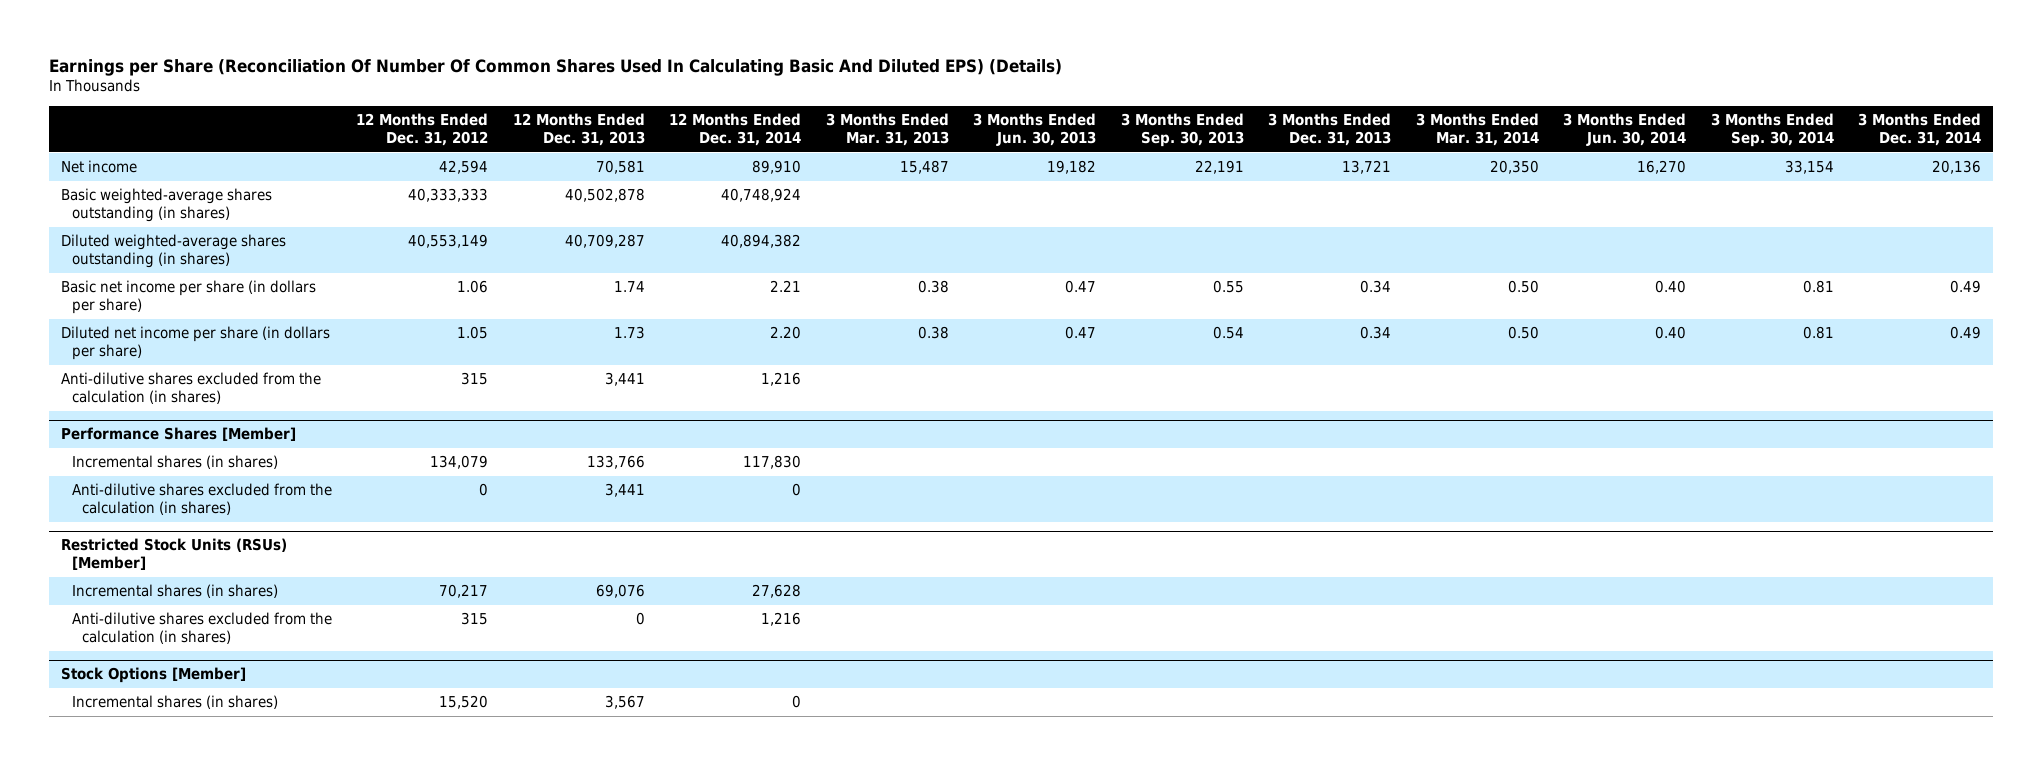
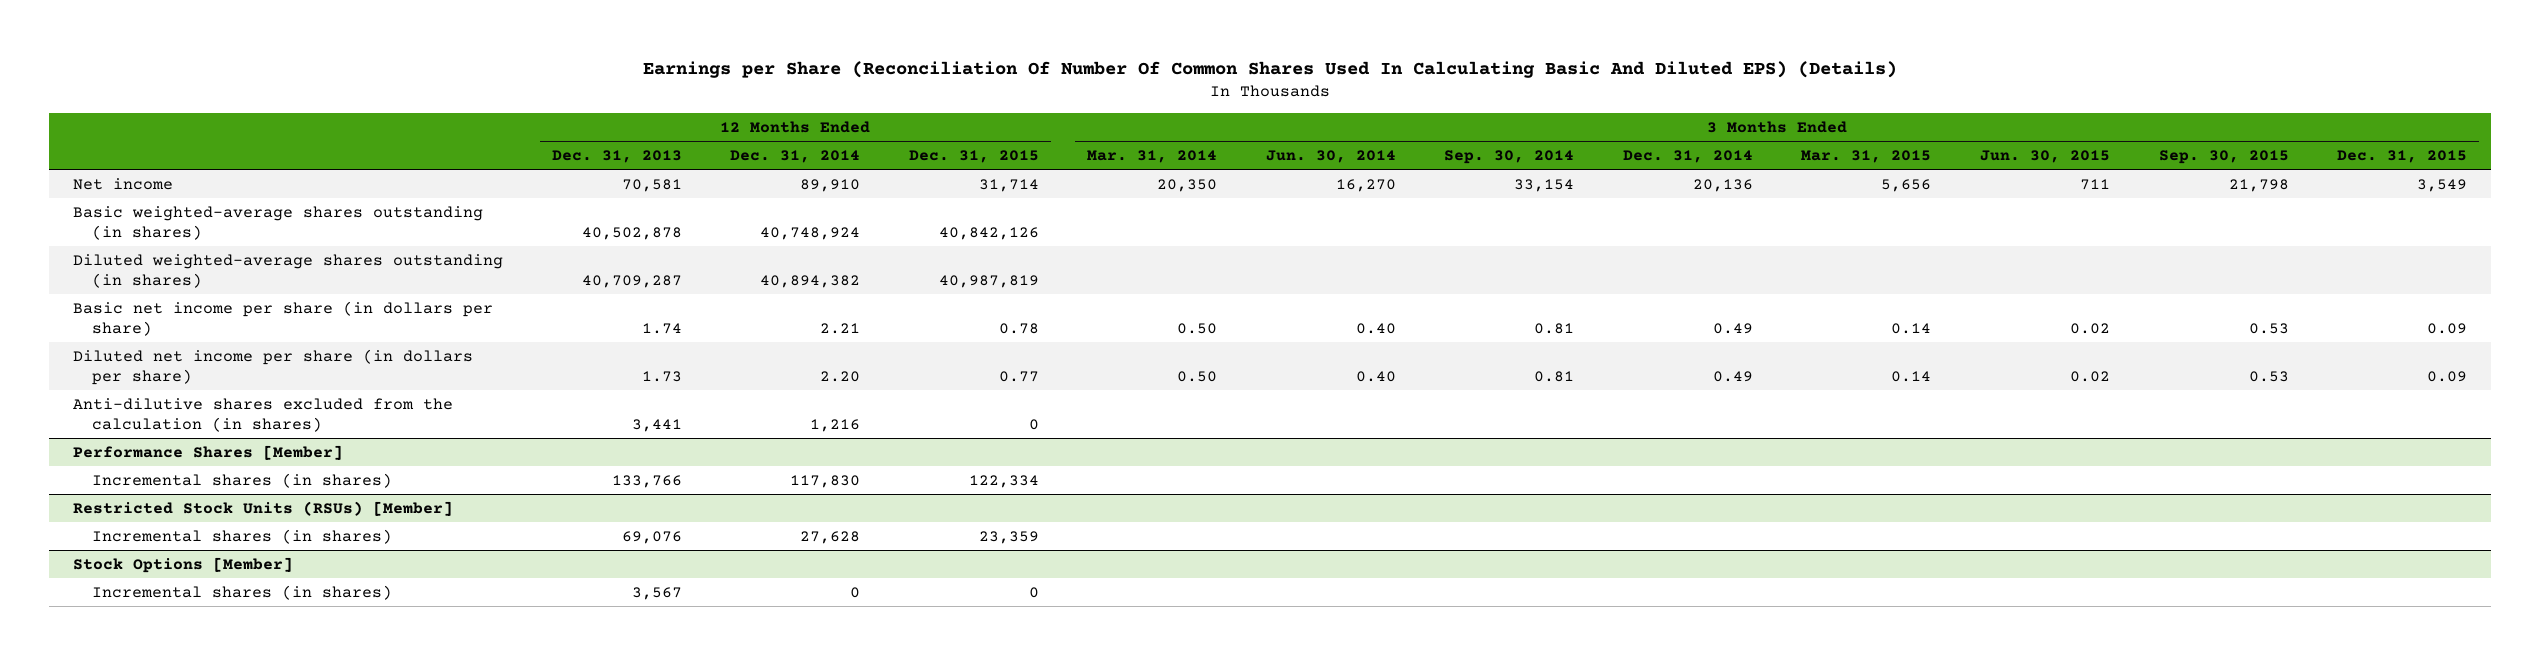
- | 12 Months Ended Dec. 31, 2012 | 12 Months Ended Dec. 31, 2013 | 12 Months Ended Dec. 31, 2014 | 3 Months Ended Mar. 31, 2013 | 3 Months Ended Jun. 30, 2013 | 3 Months Ended Sep. 30, 2013 | 3 Months Ended Dec. 31, 2013 | 3 Months Ended Mar. 31, 2014 | 3 Months Ended Jun. 30, 2014 | 3 Months Ended Sep. 30, 2014 | 3 Months Ended Dec. 31, 2014
+ | 12 Months Ended Dec. 31, 2013 | 12 Months Ended Dec. 31, 2014 | 12 Months Ended Dec. 31, 2015 | 3 Months Ended Mar. 31, 2014 | 3 Months Ended Jun. 30, 2014 | 3 Months Ended Sep. 30, 2014 | 3 Months Ended Dec. 31, 2014 | 3 Months Ended Mar. 31, 2015 | 3 Months Ended Jun. 30, 2015 | 3 Months Ended Sep. 30, 2015 | 3 Months Ended Dec. 31, 2015
@ Performance Shares [Member]
- Anti-dilutive shares excluded from the calculation (in shares) | 0 | 3,441 | 0 | | | | | | | |
@ Restricted Stock Units (RSUs) [Member]
- Anti-dilutive shares excluded from the calculation (in shares) | 315 | 0 | 1,216 | | | | | | | |

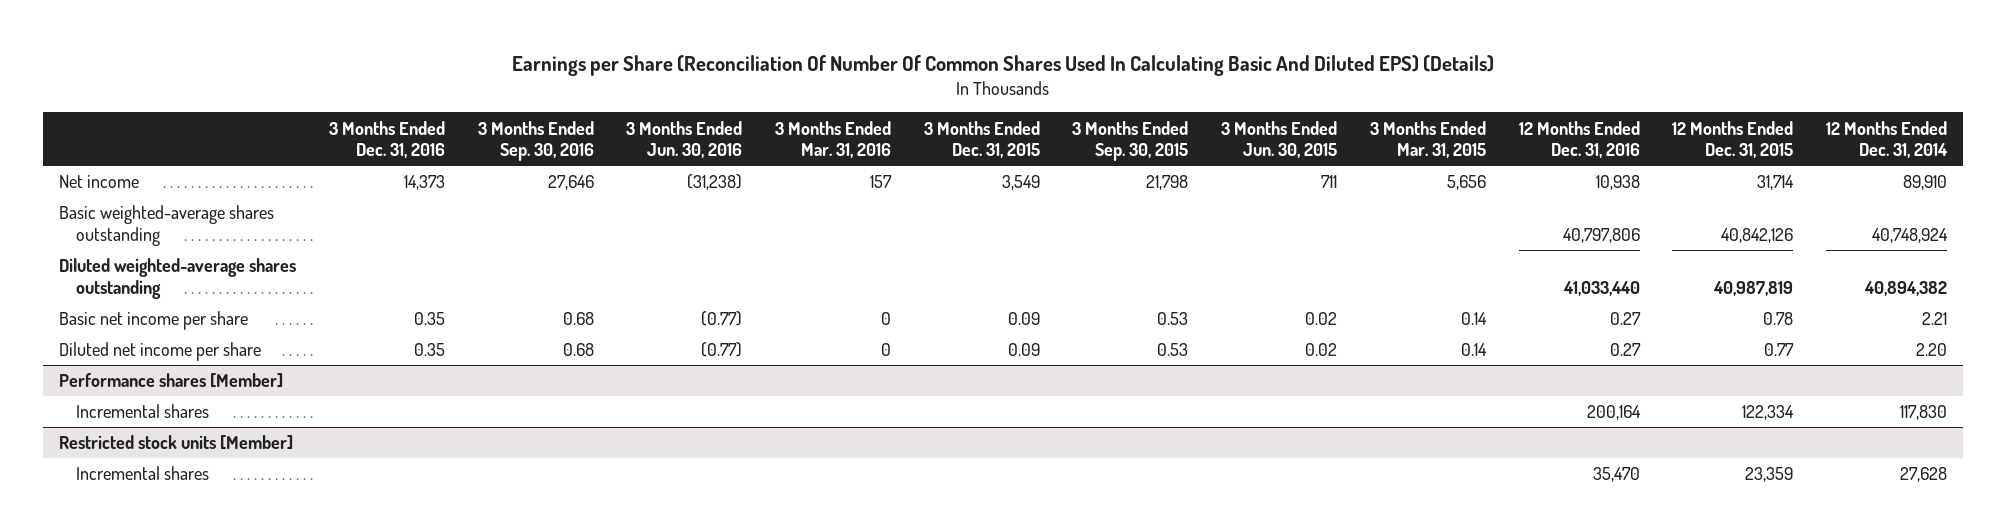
- | 12 Months Ended Dec. 31, 2013 | 12 Months Ended Dec. 31, 2014 | 12 Months Ended Dec. 31, 2015 | 3 Months Ended Mar. 31, 2014 | 3 Months Ended Jun. 30, 2014 | 3 Months Ended Sep. 30, 2014 | 3 Months Ended Dec. 31, 2014 | 3 Months Ended Mar. 31, 2015 | 3 Months Ended Jun. 30, 2015 | 3 Months Ended Sep. 30, 2015 | 3 Months Ended Dec. 31, 2015
+ | 3 Months Ended Dec. 31, 2016 | 3 Months Ended Sep. 30, 2016 | 3 Months Ended Jun. 30, 2016 | 3 Months Ended Mar. 31, 2016 | 3 Months Ended Dec. 31, 2015 | 3 Months Ended Sep. 30, 2015 | 3 Months Ended Jun. 30, 2015 | 3 Months Ended Mar. 31, 2015 | 12 Months Ended Dec. 31, 2016 | 12 Months Ended Dec. 31, 2015 | 12 Months Ended Dec. 31, 2014
- Basic weighted-average shares outstanding (in shares) | 40,502,878 | 40,748,924 | 40,842,126 | | | | | | | |
- Diluted weighted-average shares outstanding (in shares) | 40,709,287 | 40,894,382 | 40,987,819 | | | | | | | |
- Basic net income per share (in dollars per share) | 1.74 | 2.21 | 0.78 | 0.50 | 0.40 | 0.81 | 0.49 | 0.14 | 0.02 | 0.53 | 0.09
- Diluted net income per share (in dollars per share) | 1.73 | 2.20 | 0.77 | 0.50 | 0.40 | 0.81 | 0.49 | 0.14 | 0.02 | 0.53 | 0.09
- Anti-dilutive shares excluded from the calculation (in shares) | 3,441 | 1,216 | 0 | | | | | | | |
- Performance Shares [Member]
- Incremental shares (in shares) | 133,766 | 117,830 | 122,334 | | | | | | | |
- Restricted Stock Units (RSUs) [Member]
- Incremental shares (in shares) | 69,076 | 27,628 | 23,359 | | | | | | | |
- Stock Options [Member]
- Incremental shares (in shares) | 3,567 | 0 | 0 | | | | | | | |
+ Basic weighted-average shares outstanding | | | | | | | | | 40,797,806 | 40,842,126 | 40,748,924
+ Diluted weighted-average shares outstanding | | | | | | | | | 41,033,440 | 40,987,819 | 40,894,382
+ Basic net income per share | 0.35 | 0.68 | (0.77) | 0 | 0.09 | 0.53 | 0.02 | 0.14 | 0.27 | 0.78 | 2.21
+ Diluted net income per share | 0.35 | 0.68 | (0.77) | 0 | 0.09 | 0.53 | 0.02 | 0.14 | 0.27 | 0.77 | 2.20
+ Performance shares [Member]
+ Incremental shares | | | | | | | | | 200,164 | 122,334 | 117,830
+ Restricted stock units [Member]
+ Incremental shares | | | | | | | | | 35,470 | 23,359 | 27,628

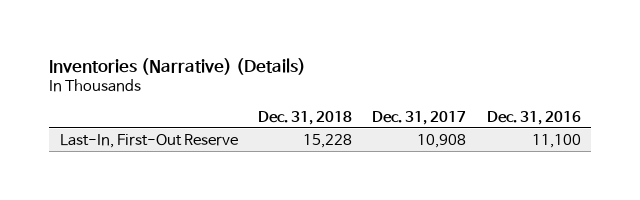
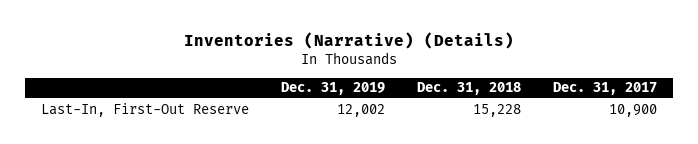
- | Dec. 31, 2018 | Dec. 31, 2017 | Dec. 31, 2016
+ | Dec. 31, 2019 | Dec. 31, 2018 | Dec. 31, 2017
- Last-In, First-Out Reserve | 15,228 | 10,908 | 11,100
+ Last-In, First-Out Reserve | 12,002 | 15,228 | 10,900

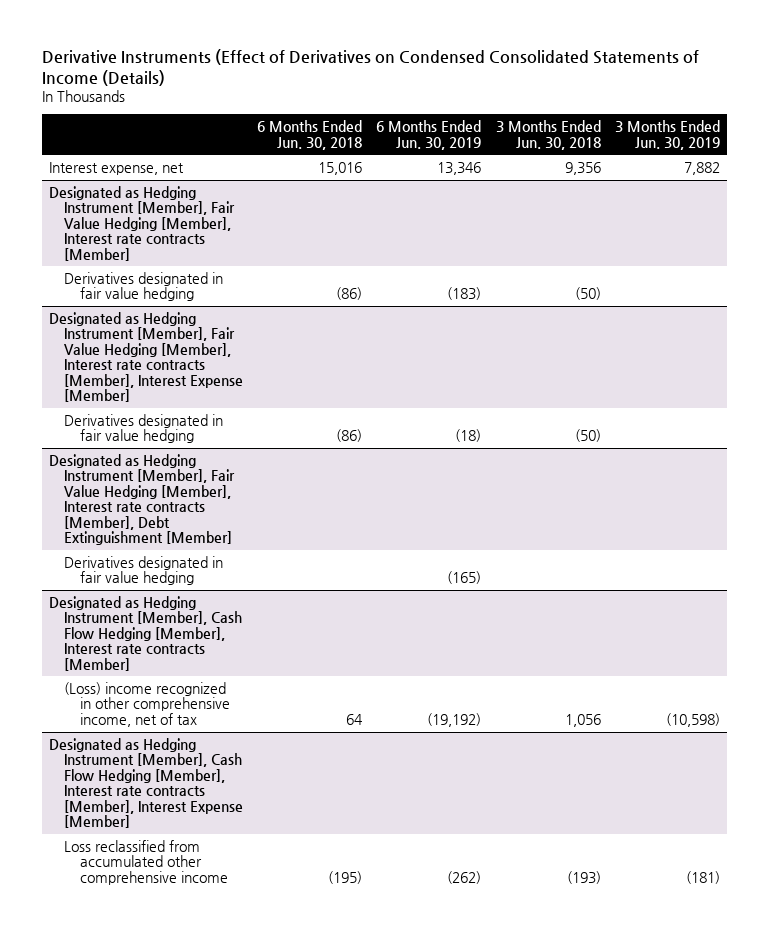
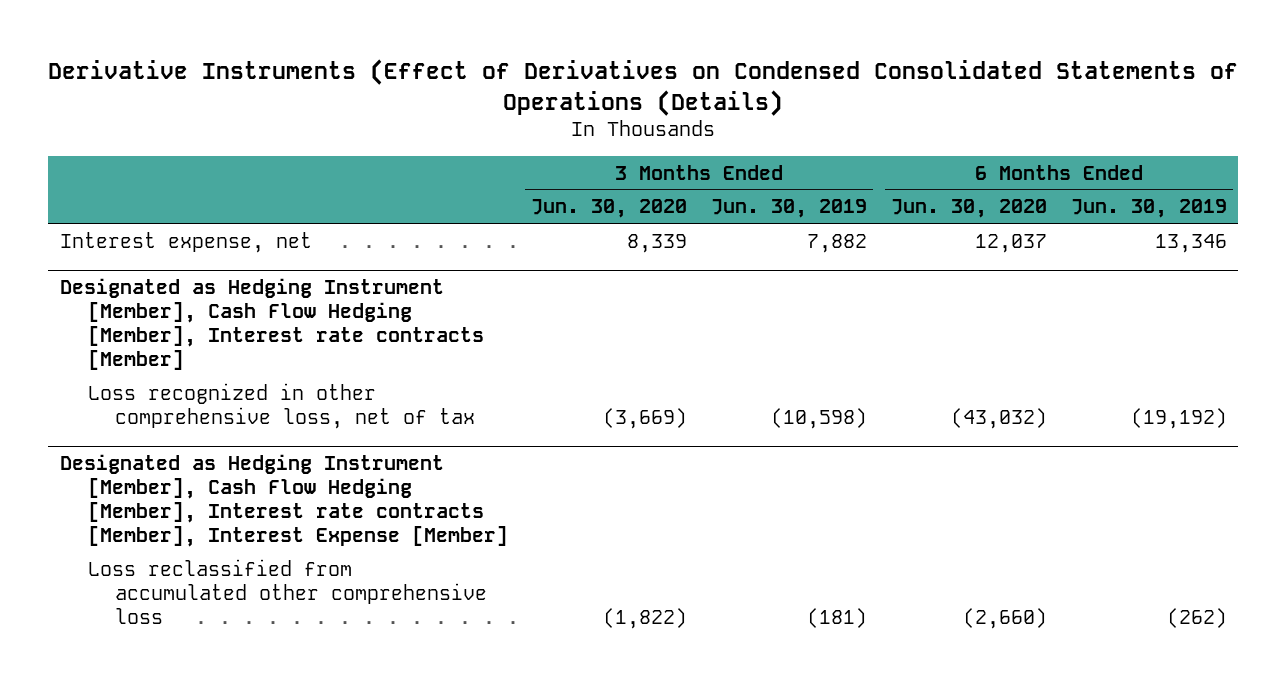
- Derivative Instruments (Effect of Derivatives on Condensed Consolidated Statements of Income (Details)
+ Derivative Instruments (Effect of Derivatives on Condensed Consolidated Statements of Operations (Details)
- | 6 Months Ended Jun. 30, 2018 | 6 Months Ended Jun. 30, 2019 | 3 Months Ended Jun. 30, 2018 | 3 Months Ended Jun. 30, 2019
+ | 3 Months Ended Jun. 30, 2020 | 3 Months Ended Jun. 30, 2019 | 6 Months Ended Jun. 30, 2020 | 6 Months Ended Jun. 30, 2019
- Designated as Hedging Instrument [Member], Fair Value Hedging [Member], Interest rate contracts [Member]
- Derivatives designated in fair value hedging | (86) | (183) | (50) |
- Designated as Hedging Instrument [Member], Fair Value Hedging [Member], Interest rate contracts [Member], Interest Expense [Member]
- Derivatives designated in fair value hedging | (86) | (18) | (50) |
- Designated as Hedging Instrument [Member], Fair Value Hedging [Member], Interest rate contracts [Member], Debt Extinguishment [Member]
- Derivatives designated in fair value hedging | | (165) | |
@ Designated as Hedging Instrument [Member], Cash Flow Hedging [Member], Interest rate contracts [Member]
- (Loss) income recognized in other comprehensive income, net of tax | 64 | (19,192) | 1,056 | (10,598)
+ Loss recognized in other comprehensive loss, net of tax | (3,669) | (10,598) | (43,032) | (19,192)
@ Designated as Hedging Instrument [Member], Cash Flow Hedging [Member], Interest rate contracts [Member], Interest Expense [Member]
- Loss reclassified from accumulated other comprehensive income | (195) | (262) | (193) | (181)
+ Loss reclassified from accumulated other comprehensive loss | (1,822) | (181) | (2,660) | (262)

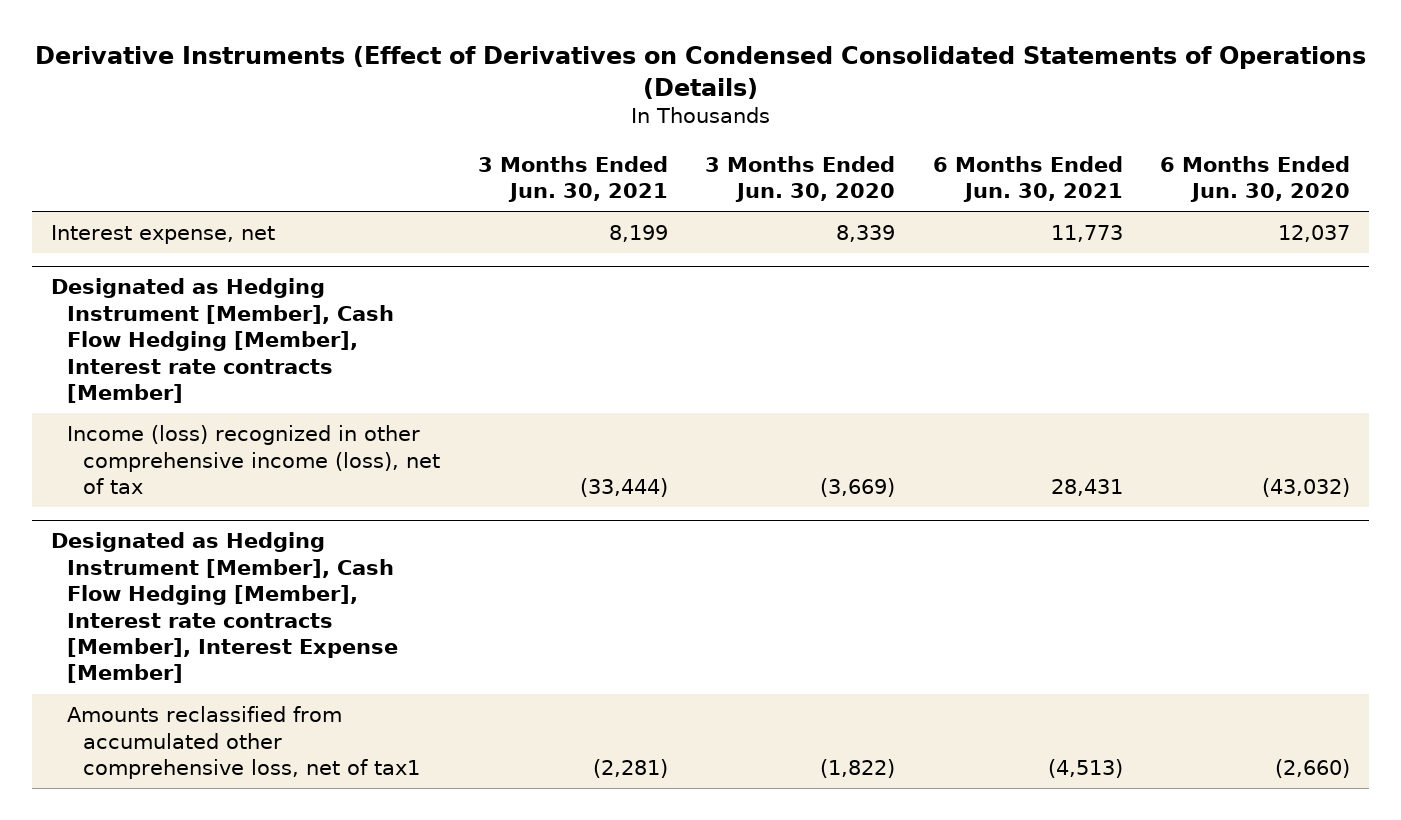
- | 3 Months Ended Jun. 30, 2020 | 3 Months Ended Jun. 30, 2019 | 6 Months Ended Jun. 30, 2020 | 6 Months Ended Jun. 30, 2019
+ | 3 Months Ended Jun. 30, 2021 | 3 Months Ended Jun. 30, 2020 | 6 Months Ended Jun. 30, 2021 | 6 Months Ended Jun. 30, 2020
@ Designated as Hedging Instrument [Member], Cash Flow Hedging [Member], Interest rate contracts [Member]
- Loss recognized in other comprehensive loss, net of tax | (3,669) | (10,598) | (43,032) | (19,192)
+ Income (loss) recognized in other comprehensive income (loss), net of tax | (33,444) | (3,669) | 28,431 | (43,032)
@ Designated as Hedging Instrument [Member], Cash Flow Hedging [Member], Interest rate contracts [Member], Interest Expense [Member]
- Loss reclassified from accumulated other comprehensive loss | (1,822) | (181) | (2,660) | (262)
+ Amounts reclassified from accumulated other comprehensive loss, net of tax1 | (2,281) | (1,822) | (4,513) | (2,660)

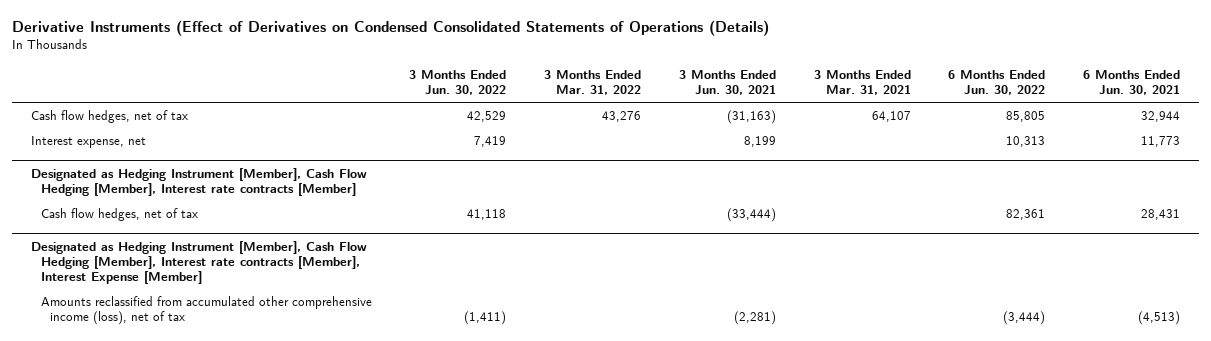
- | 3 Months Ended Jun. 30, 2021 | 3 Months Ended Jun. 30, 2020 | 6 Months Ended Jun. 30, 2021 | 6 Months Ended Jun. 30, 2020
+ | 3 Months Ended Jun. 30, 2022 | 3 Months Ended Mar. 31, 2022 | 3 Months Ended Jun. 30, 2021 | 3 Months Ended Mar. 31, 2021 | 6 Months Ended Jun. 30, 2022 | 6 Months Ended Jun. 30, 2021
+ Cash flow hedges, net of tax | 42,529 | 43,276 | (31,163) | 64,107 | 85,805 | 32,944
@ Designated as Hedging Instrument [Member], Cash Flow Hedging [Member], Interest rate contracts [Member]
- Income (loss) recognized in other comprehensive income (loss), net of tax | (33,444) | (3,669) | 28,431 | (43,032)
+ Cash flow hedges, net of tax | 41,118 | | (33,444) | | 82,361 | 28,431
@ Designated as Hedging Instrument [Member], Cash Flow Hedging [Member], Interest rate contracts [Member], Interest Expense [Member]
- Amounts reclassified from accumulated other comprehensive loss, net of tax1 | (2,281) | (1,822) | (4,513) | (2,660)
+ Amounts reclassified from accumulated other comprehensive income (loss), net of tax | (1,411) | | (2,281) | | (3,444) | (4,513)

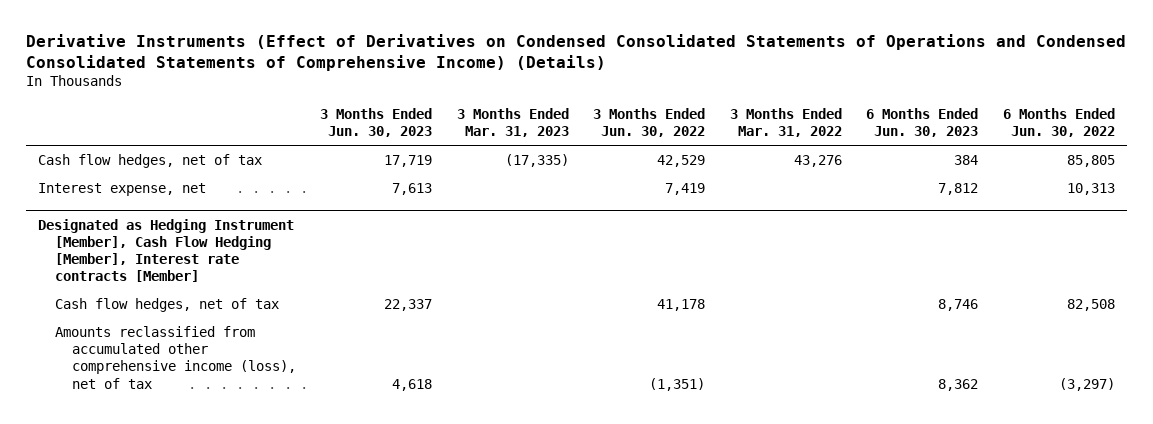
- Derivative Instruments (Effect of Derivatives on Condensed Consolidated Statements of Operations (Details)
+ Derivative Instruments (Effect of Derivatives on Condensed Consolidated Statements of Operations and Condensed Consolidated Statements of Comprehensive Income) (Details)
- | 3 Months Ended Jun. 30, 2022 | 3 Months Ended Mar. 31, 2022 | 3 Months Ended Jun. 30, 2021 | 3 Months Ended Mar. 31, 2021 | 6 Months Ended Jun. 30, 2022 | 6 Months Ended Jun. 30, 2021
+ | 3 Months Ended Jun. 30, 2023 | 3 Months Ended Mar. 31, 2023 | 3 Months Ended Jun. 30, 2022 | 3 Months Ended Mar. 31, 2022 | 6 Months Ended Jun. 30, 2023 | 6 Months Ended Jun. 30, 2022
@ Designated as Hedging Instrument [Member], Cash Flow Hedging [Member], Interest rate contracts [Member]
- Cash flow hedges, net of tax | 41,118 | | (33,444) | | 82,361 | 28,431
- Designated as Hedging Instrument [Member], Cash Flow Hedging [Member], Interest rate contracts [Member], Interest Expense [Member]
- Amounts reclassified from accumulated other comprehensive income (loss), net of tax | (1,411) | | (2,281) | | (3,444) | (4,513)
@ Designated as Hedging Instrument [Member], Cash Flow Hedging [Member], Interest rate contracts [Member]
+ Cash flow hedges, net of tax | 22,337 | | 41,178 | | 8,746 | 82,508
+ Amounts reclassified from accumulated other comprehensive income (loss), net of tax | 4,618 | | (1,351) | | 8,362 | (3,297)

